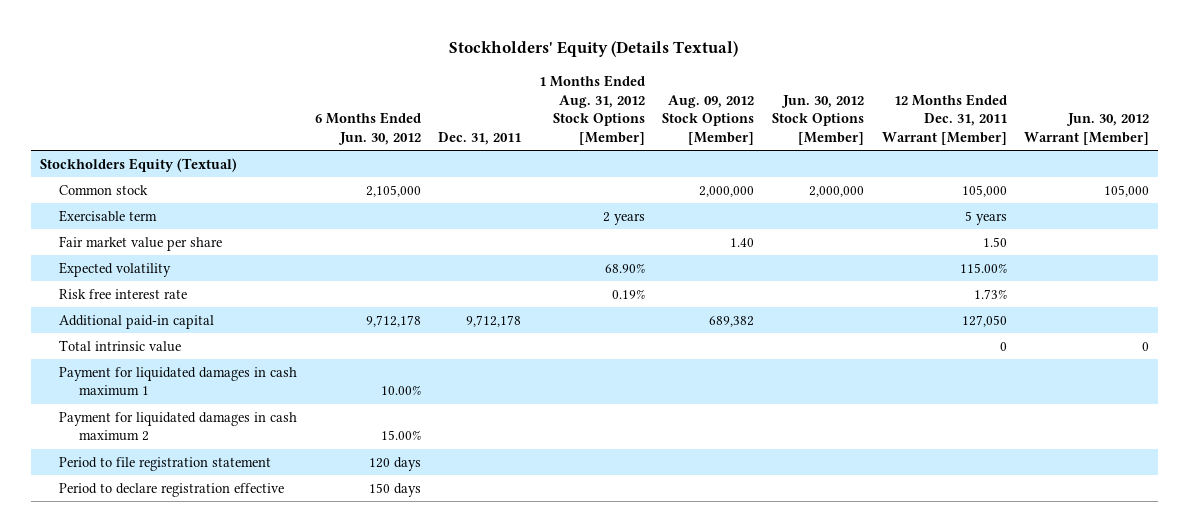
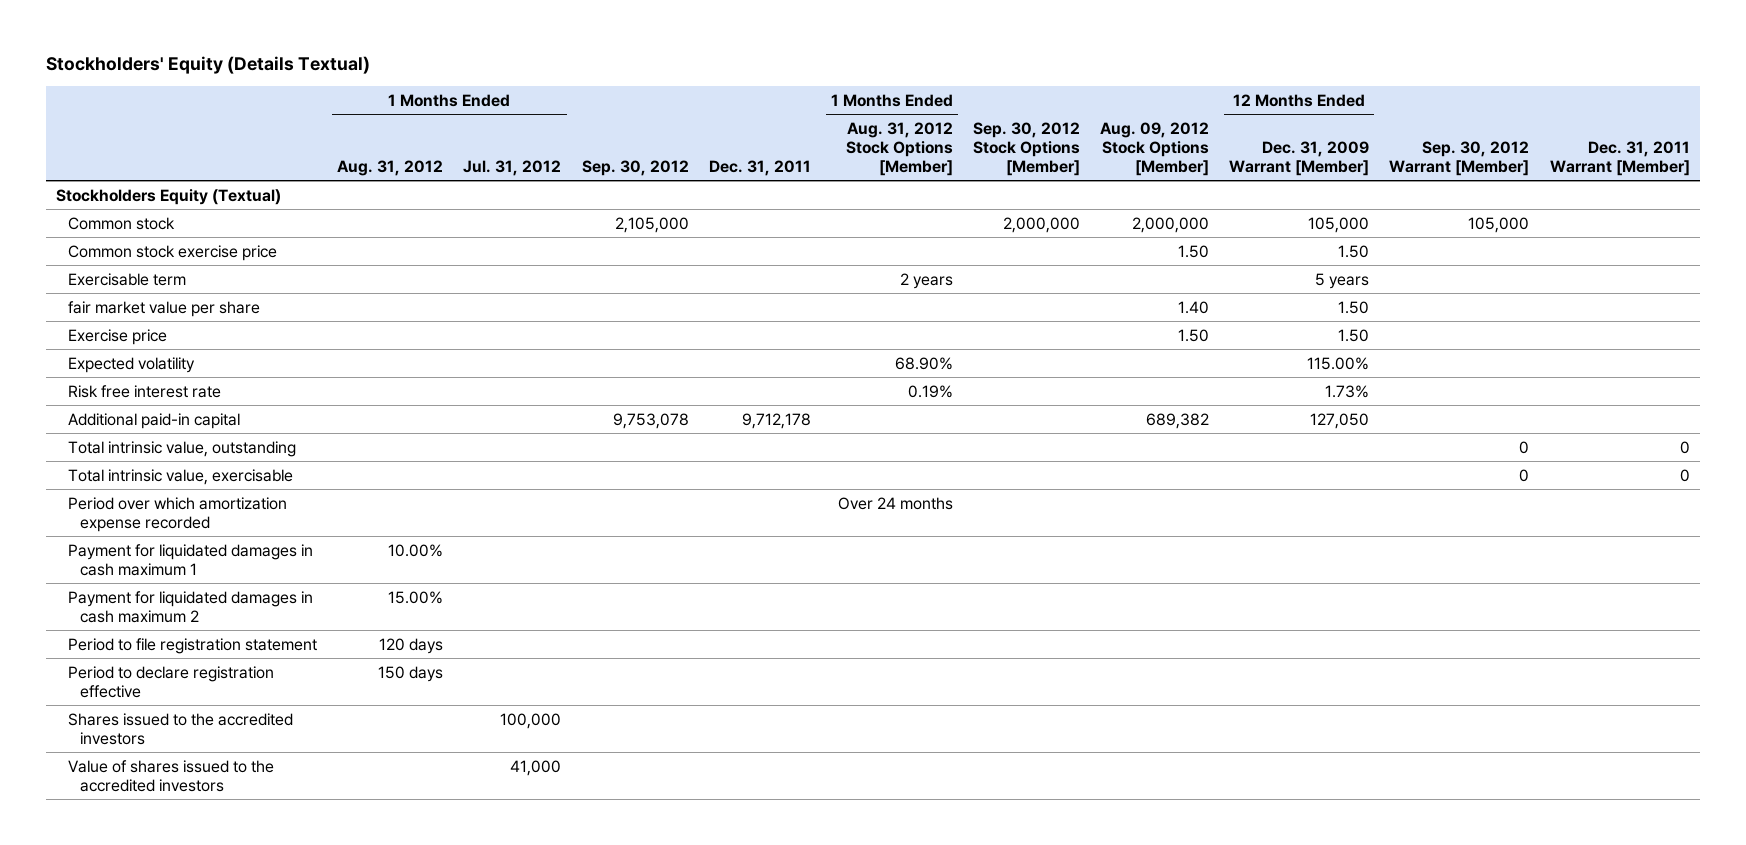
- | 6 Months Ended Jun. 30, 2012 | Dec. 31, 2011 | 1 Months Ended Aug. 31, 2012 Stock Options [Member] | Aug. 09, 2012 Stock Options [Member] | Jun. 30, 2012 Stock Options [Member] | 12 Months Ended Dec. 31, 2011 Warrant [Member] | Jun. 30, 2012 Warrant [Member]
+ | 1 Months Ended Aug. 31, 2012 | 1 Months Ended Jul. 31, 2012 | Sep. 30, 2012 | Dec. 31, 2011 | 1 Months Ended Aug. 31, 2012 Stock Options [Member] | Sep. 30, 2012 Stock Options [Member] | Aug. 09, 2012 Stock Options [Member] | 12 Months Ended Dec. 31, 2009 Warrant [Member] | Sep. 30, 2012 Warrant [Member] | Dec. 31, 2011 Warrant [Member]
+ Common stock exercise price | | | | | | | 1.50 | 1.50 | |
- Fair market value per share | | | | 1.40 | | 1.50 |
+ fair market value per share | | | | | | | 1.40 | 1.50 | |
+ Exercise price | | | | | | | 1.50 | 1.50 | |
- Total intrinsic value | | | | | | 0 | 0
+ Total intrinsic value, outstanding | | | | | | | | | 0 | 0
+ Total intrinsic value, exercisable | | | | | | | | | 0 | 0
+ Period over which amortization expense recorded | | | | | Over 24 months | | | | |
+ Shares issued to the accredited investors | | 100,000 | | | | | | | |
+ Value of shares issued to the accredited investors | | 41,000 | | | | | | | |

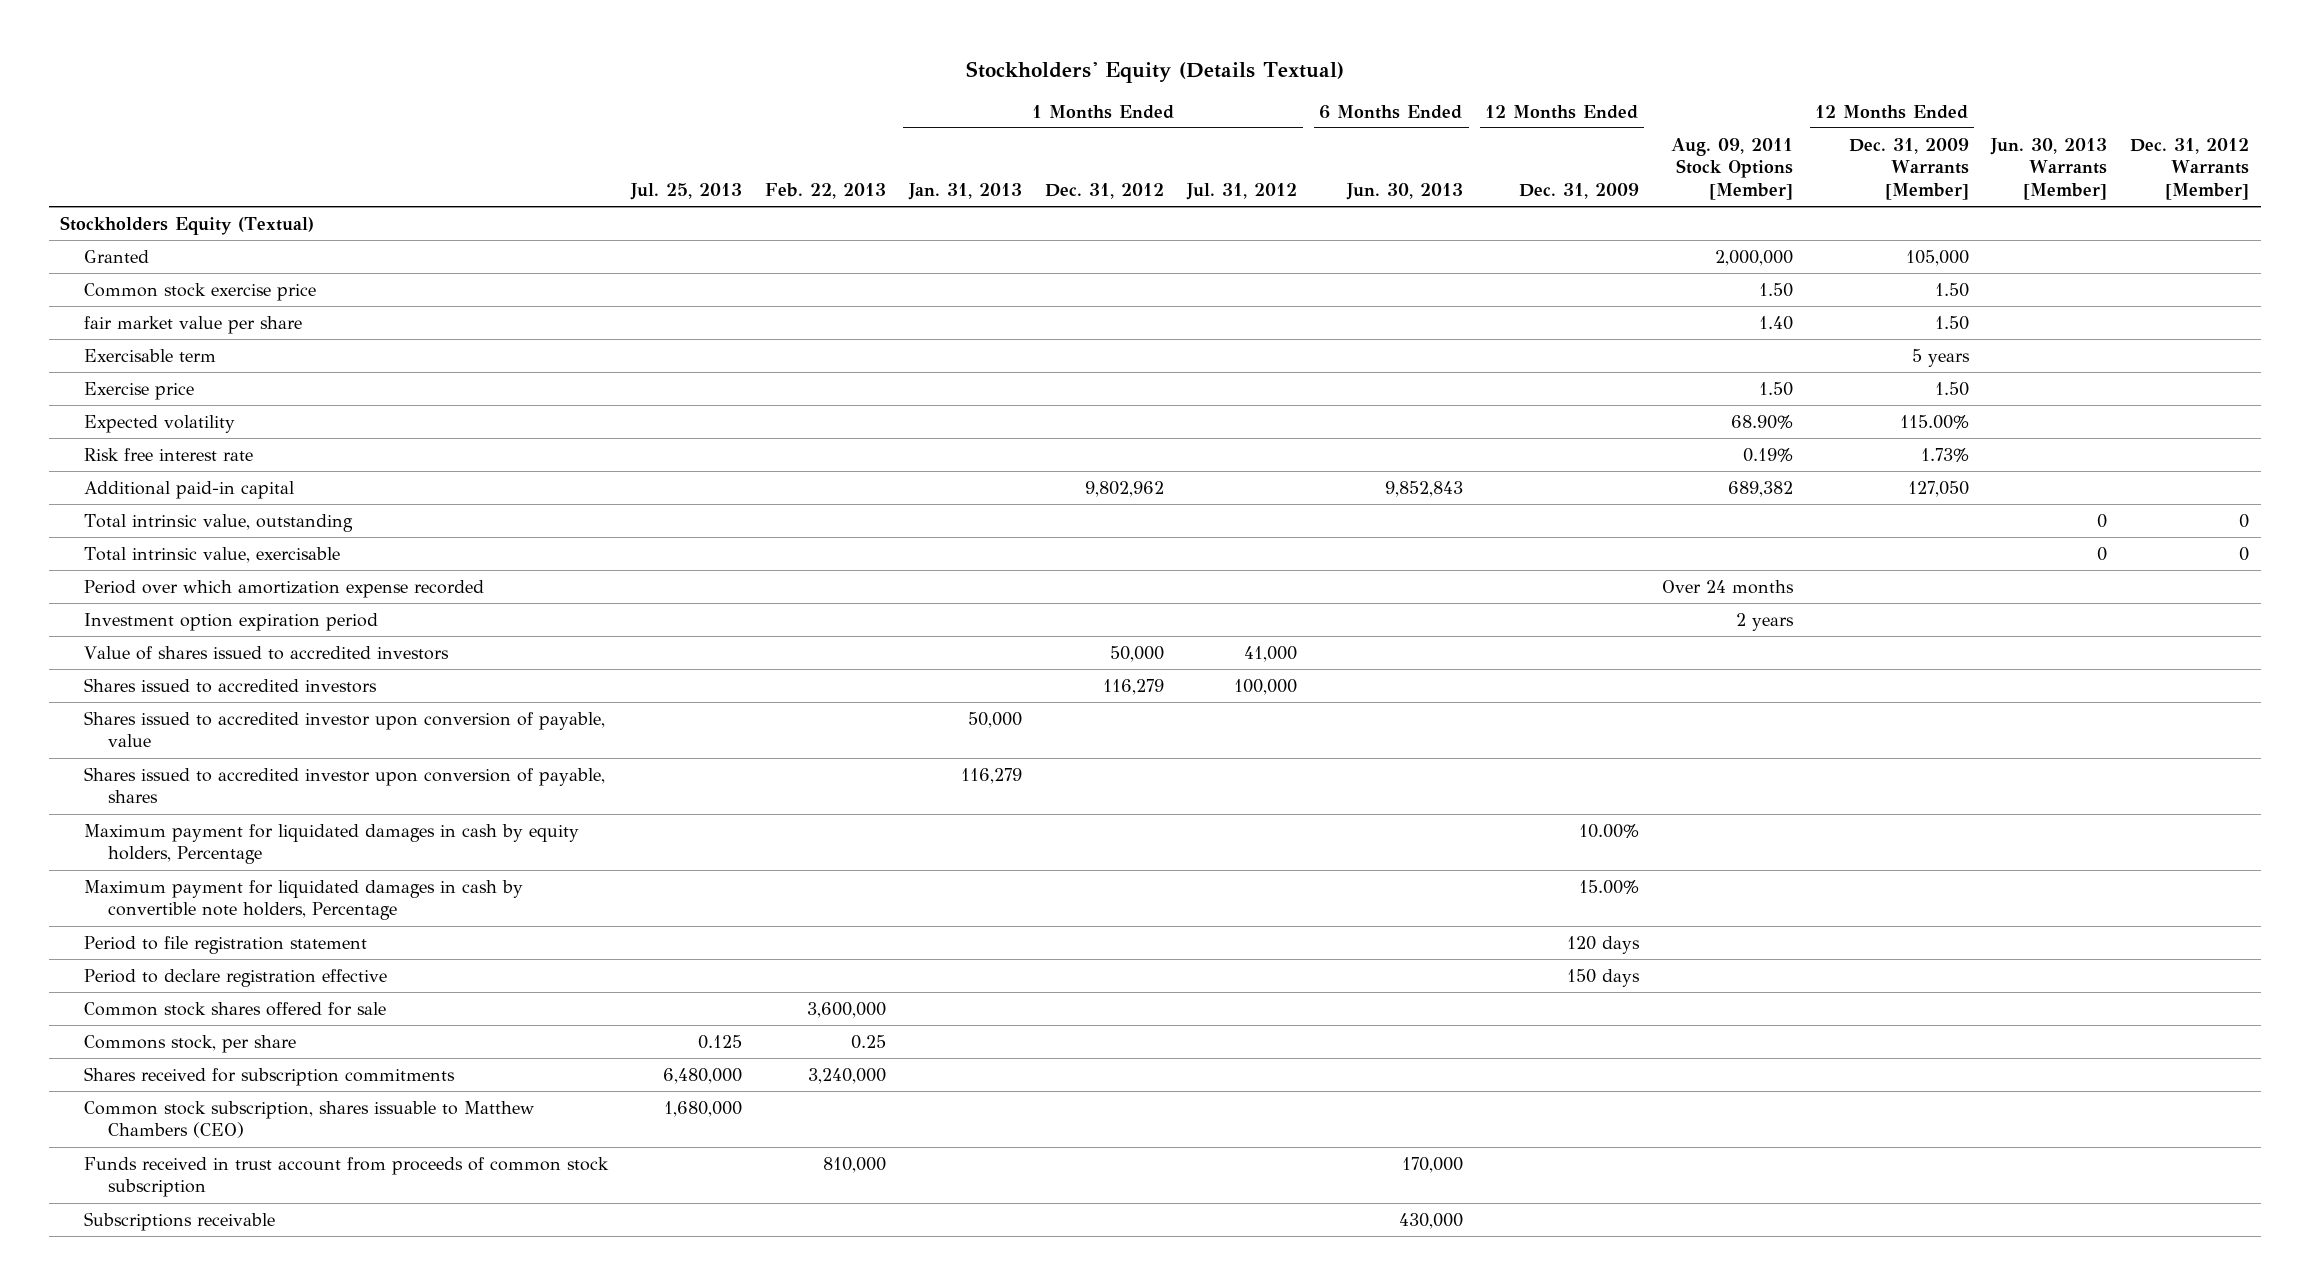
- | 1 Months Ended Aug. 31, 2012 | 1 Months Ended Jul. 31, 2012 | Sep. 30, 2012 | Dec. 31, 2011 | 1 Months Ended Aug. 31, 2012 Stock Options [Member] | Sep. 30, 2012 Stock Options [Member] | Aug. 09, 2012 Stock Options [Member] | 12 Months Ended Dec. 31, 2009 Warrant [Member] | Sep. 30, 2012 Warrant [Member] | Dec. 31, 2011 Warrant [Member]
+ | Jul. 25, 2013 | Feb. 22, 2013 | 1 Months Ended Jan. 31, 2013 | 1 Months Ended Dec. 31, 2012 | 1 Months Ended Jul. 31, 2012 | 6 Months Ended Jun. 30, 2013 | 12 Months Ended Dec. 31, 2009 | Aug. 09, 2011 Stock Options [Member] | 12 Months Ended Dec. 31, 2009 Warrants [Member] | Jun. 30, 2013 Warrants [Member] | Dec. 31, 2012 Warrants [Member]
- Common stock | | | 2,105,000 | | | 2,000,000 | 2,000,000 | 105,000 | 105,000 |
+ Granted | | | | | | | | 2,000,000 | 105,000 | |
moved down: Exercisable term | | | | | | | | | 5 years | |
- Payment for liquidated damages in cash maximum 1 | 10.00% | | | | | | | | |
- Payment for liquidated damages in cash maximum 2 | 15.00% | | | | | | | | |
+ Investment option expiration period | | | | | | | | 2 years | | |
+ Value of shares issued to accredited investors | | | | 50,000 | 41,000 | | | | | |
+ Shares issued to accredited investors | | | | 116,279 | 100,000 | | | | | |
+ Shares issued to accredited investor upon conversion of payable, value | | | 50,000 | | | | | | | |
+ Shares issued to accredited investor upon conversion of payable, shares | | | 116,279 | | | | | | | |
+ Maximum payment for liquidated damages in cash by equity holders, Percentage | | | | | | | 10.00% | | | |
+ Maximum payment for liquidated damages in cash by convertible note holders, Percentage | | | | | | | 15.00% | | | |
- Shares issued to the accredited investors | | 100,000 | | | | | | | |
- Value of shares issued to the accredited investors | | 41,000 | | | | | | | |
+ Common stock shares offered for sale | | 3,600,000 | | | | | | | | |
+ Commons stock, per share | 0.125 | 0.25 | | | | | | | | |
+ Shares received for subscription commitments | 6,480,000 | 3,240,000 | | | | | | | | |
+ Common stock subscription, shares issuable to Matthew Chambers (CEO) | 1,680,000 | | | | | | | | | |
+ Funds received in trust account from proceeds of common stock subscription | | 810,000 | | | | 170,000 | | | | |
+ Subscriptions receivable | | | | | | 430,000 | | | | |

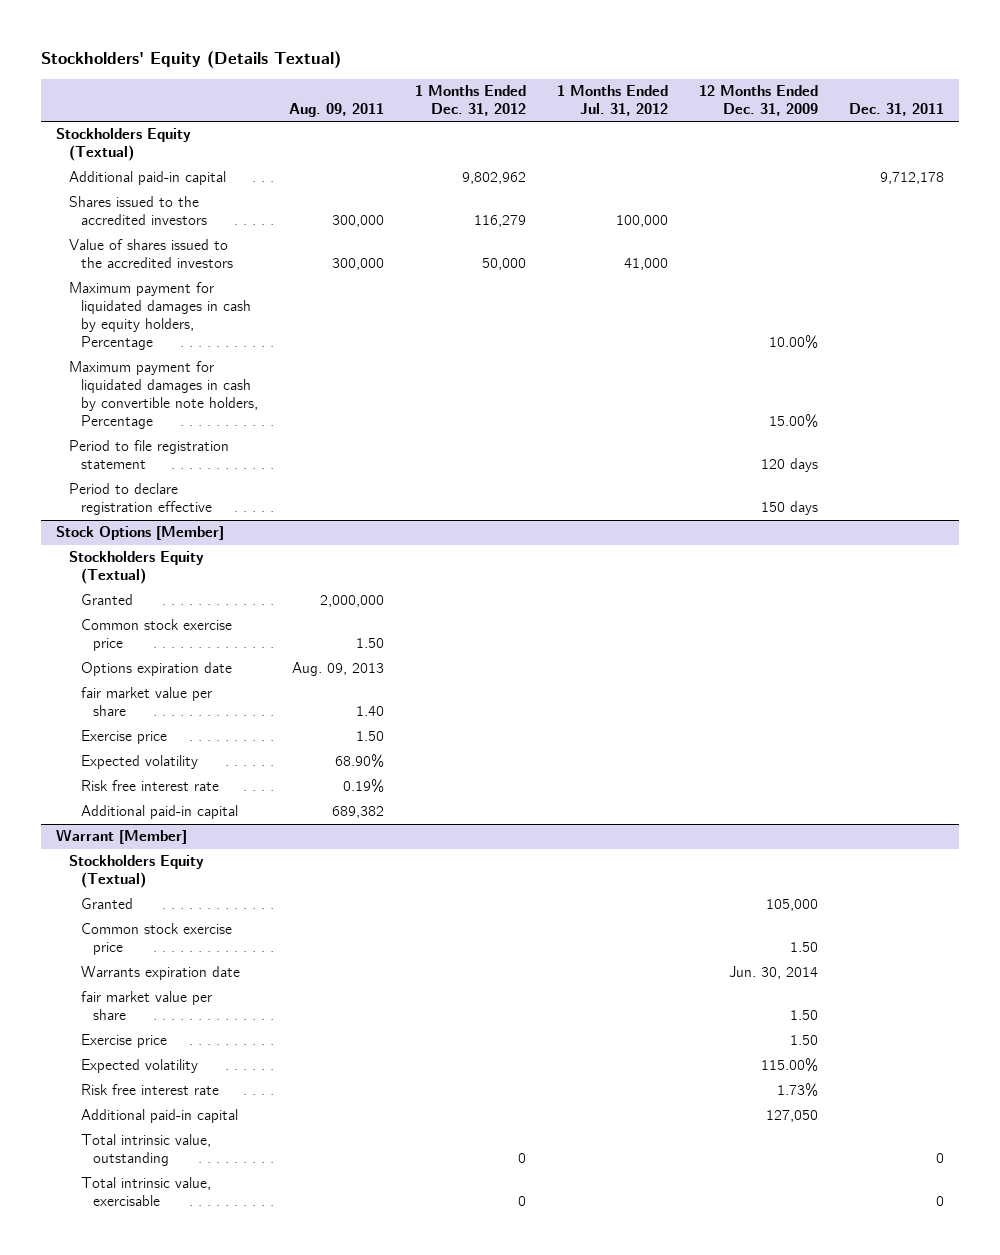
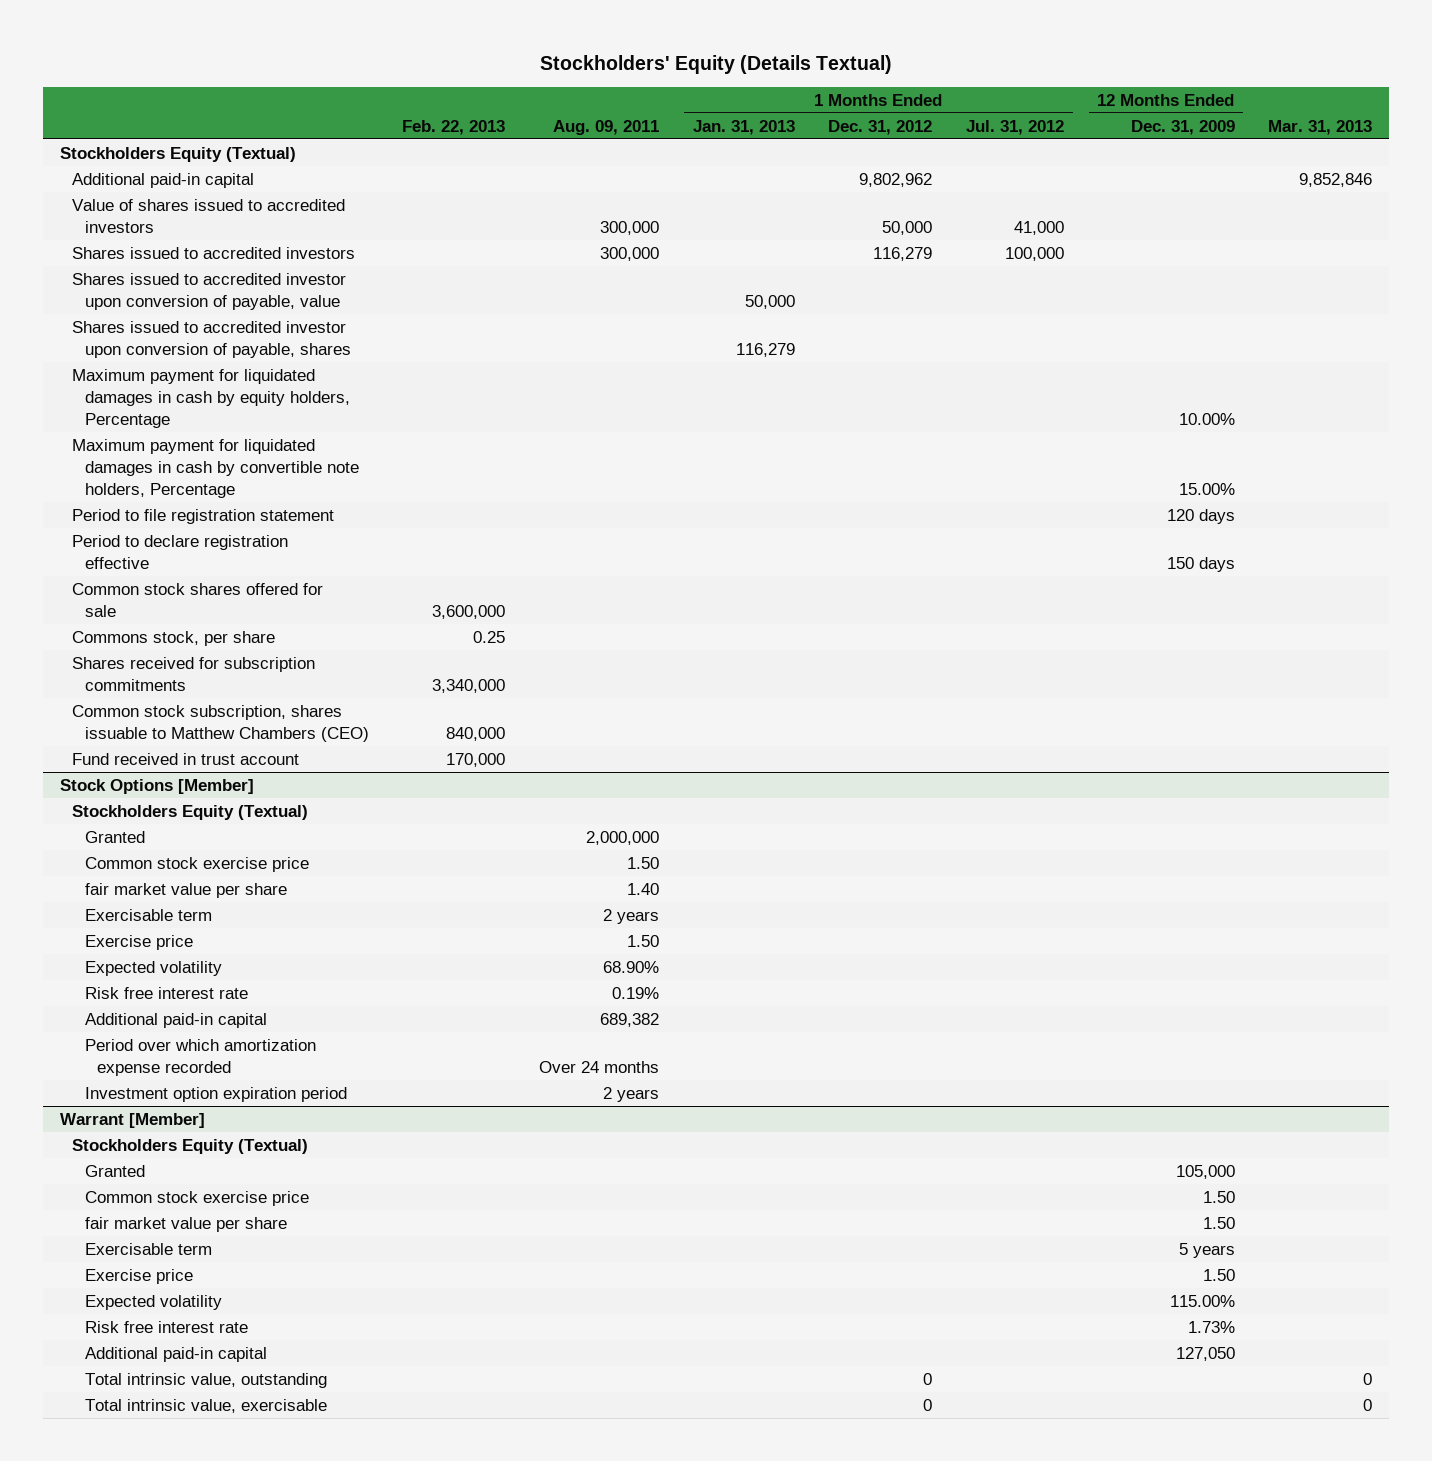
- | Aug. 09, 2011 | 1 Months Ended Dec. 31, 2012 | 1 Months Ended Jul. 31, 2012 | 12 Months Ended Dec. 31, 2009 | Dec. 31, 2011
+ | Feb. 22, 2013 | Aug. 09, 2011 | 1 Months Ended Jan. 31, 2013 | 1 Months Ended Dec. 31, 2012 | 1 Months Ended Jul. 31, 2012 | 12 Months Ended Dec. 31, 2009 | Mar. 31, 2013
- Shares issued to the accredited investors | 300,000 | 116,279 | 100,000 | |
- Value of shares issued to the accredited investors | 300,000 | 50,000 | 41,000 | |
+ Value of shares issued to accredited investors | | 300,000 | | 50,000 | 41,000 | |
+ Shares issued to accredited investors | | 300,000 | | 116,279 | 100,000 | |
+ Shares issued to accredited investor upon conversion of payable, value | | | 50,000 | | | |
+ Shares issued to accredited investor upon conversion of payable, shares | | | 116,279 | | | |
+ Common stock shares offered for sale | 3,600,000 | | | | | |
+ Commons stock, per share | 0.25 | | | | | |
+ Shares received for subscription commitments | 3,340,000 | | | | | |
+ Common stock subscription, shares issuable to Matthew Chambers (CEO) | 840,000 | | | | | |
+ Fund received in trust account | 170,000 | | | | | |
@ Stock Options [Member]
- Options expiration date | Aug. 09, 2013 | | | |
+ Exercisable term | | 2 years | | | | |
+ Period over which amortization expense recorded | | Over 24 months | | | | |
+ Investment option expiration period | | 2 years | | | | |
@ Warrant [Member]
- Warrants expiration date | | | | Jun. 30, 2014 |
+ Exercisable term | | | | | | 5 years |

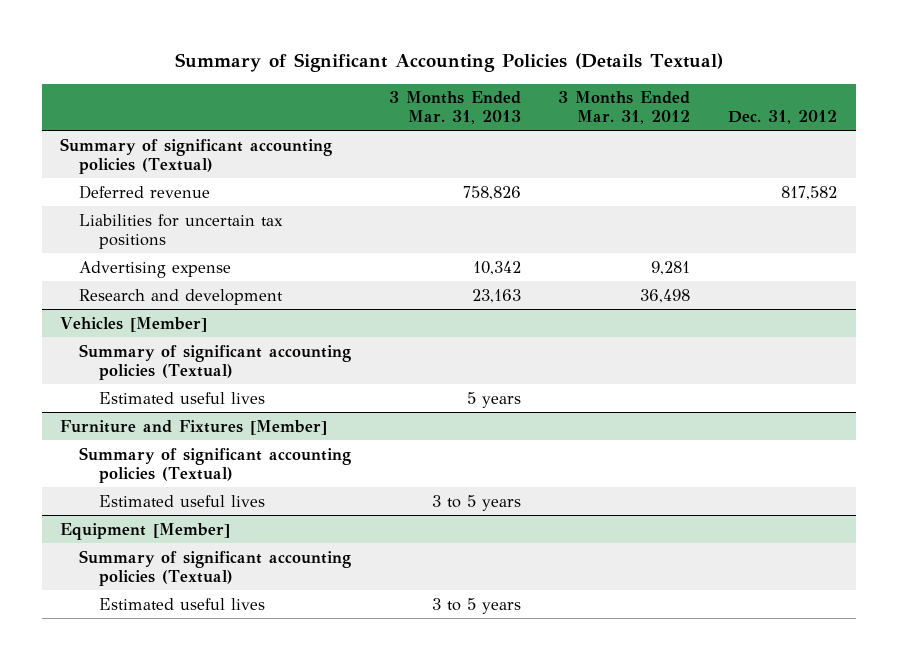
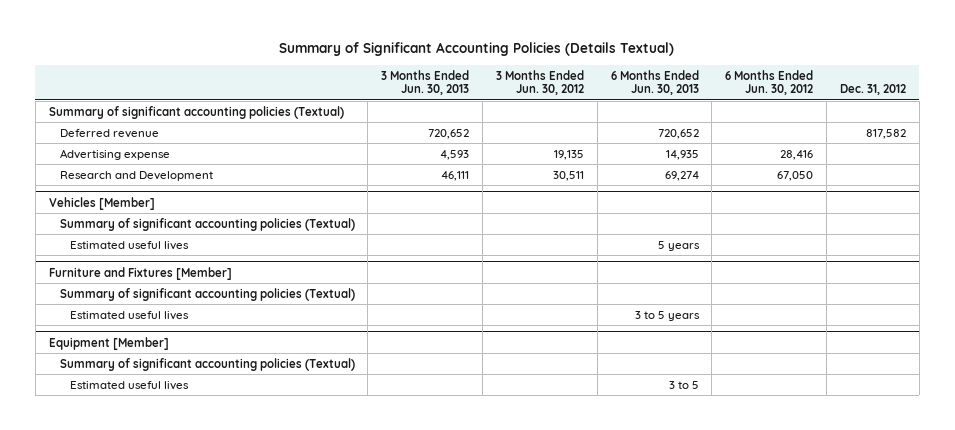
- | 3 Months Ended Mar. 31, 2013 | 3 Months Ended Mar. 31, 2012 | Dec. 31, 2012
+ | 3 Months Ended Jun. 30, 2013 | 3 Months Ended Jun. 30, 2012 | 6 Months Ended Jun. 30, 2013 | 6 Months Ended Jun. 30, 2012 | Dec. 31, 2012
- Liabilities for uncertain tax positions
- Research and development | 23,163 | 36,498 |
+ Research and Development | 46,111 | 30,511 | 69,274 | 67,050 |

